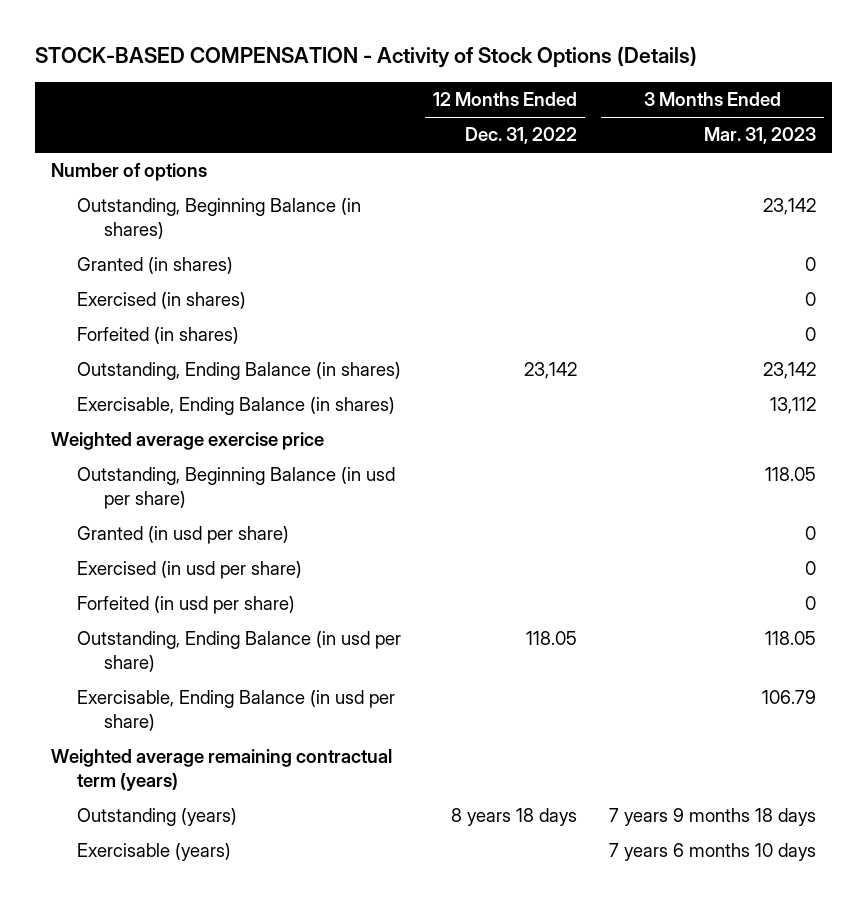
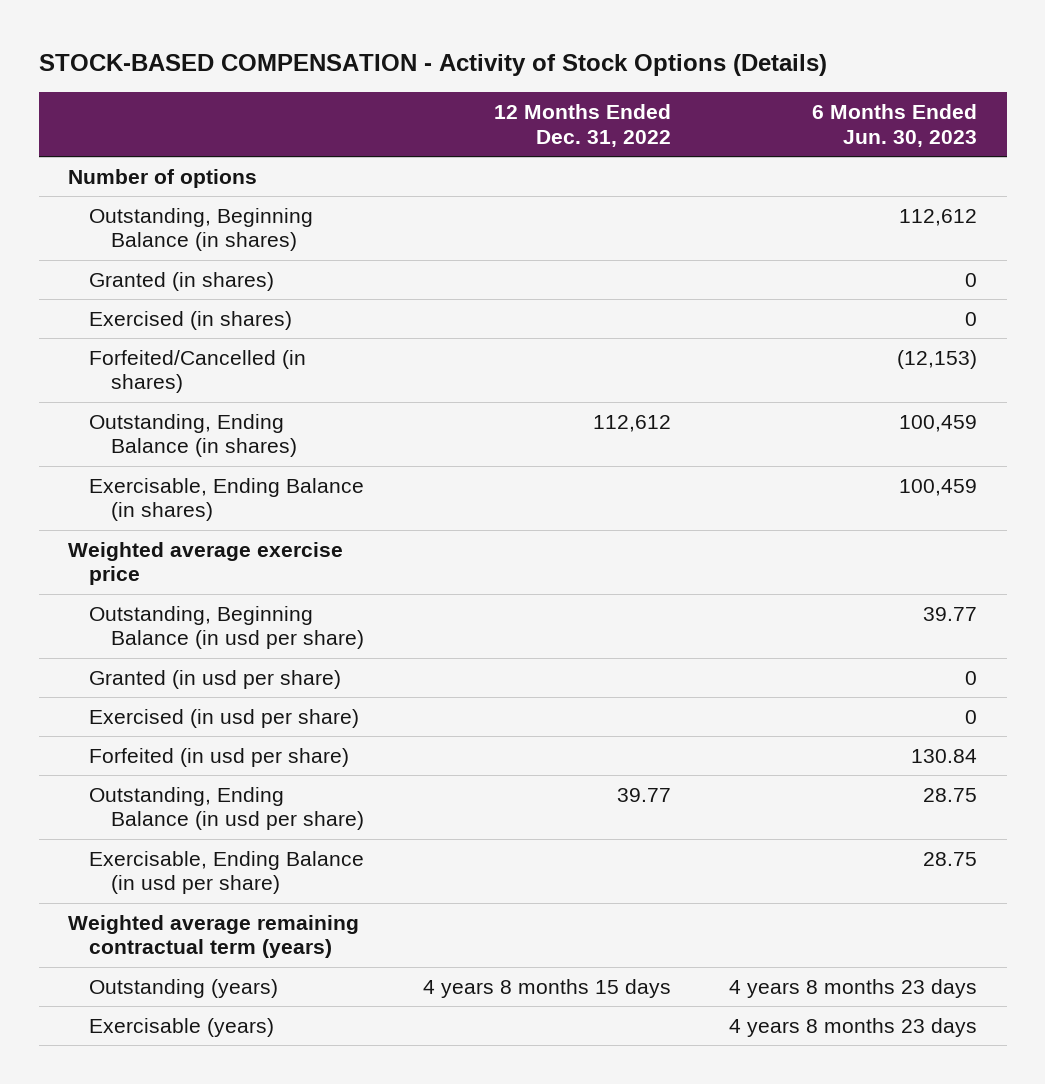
- | 12 Months Ended Dec. 31, 2022 | 3 Months Ended Mar. 31, 2023
+ | 12 Months Ended Dec. 31, 2022 | 6 Months Ended Jun. 30, 2023
- Forfeited (in shares) | | 0
- Outstanding, Ending Balance (in shares) | 23,142 | 23,142
+ Forfeited/Cancelled (in shares) | | (12,153)
+ Outstanding, Ending Balance (in shares) | 112,612 | 100,459
- Outstanding, Ending Balance (in usd per share) | 118.05 | 118.05
+ Outstanding, Ending Balance (in usd per share) | 39.77 | 28.75
- Outstanding (years) | 8 years 18 days | 7 years 9 months 18 days
+ Outstanding (years) | 4 years 8 months 15 days | 4 years 8 months 23 days

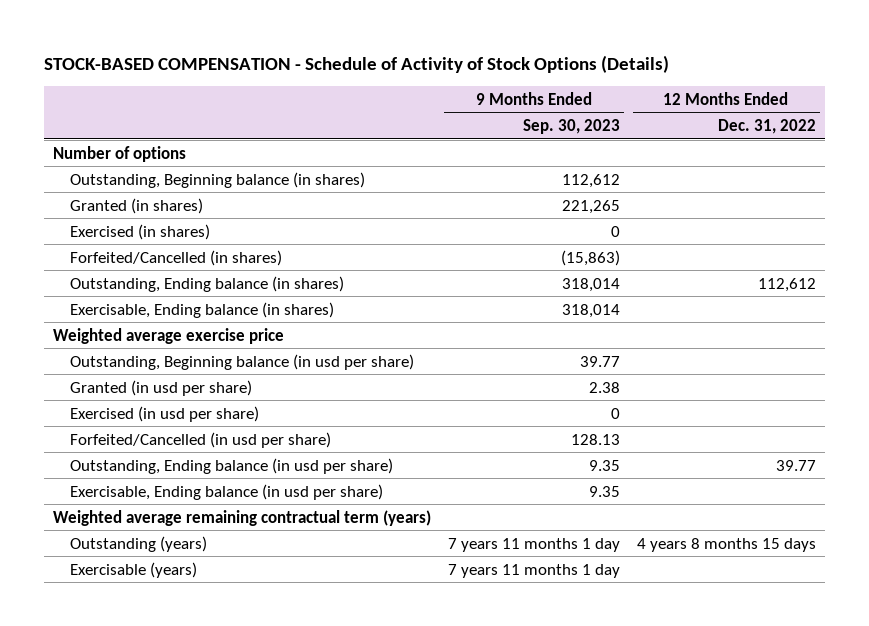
- STOCK-BASED COMPENSATION - Activity of Stock Options (Details)
+ STOCK-BASED COMPENSATION - Schedule of Activity of Stock Options (Details)
- | 12 Months Ended Dec. 31, 2022 | 6 Months Ended Jun. 30, 2023
+ | 9 Months Ended Sep. 30, 2023 | 12 Months Ended Dec. 31, 2022
- Outstanding, Beginning Balance (in shares) | | 112,612
+ Outstanding, Beginning balance (in shares) | 112,612 |
- Outstanding, Ending Balance (in shares) | 112,612 | 100,459
- Exercisable, Ending Balance (in shares) | | 100,459
+ Outstanding, Ending balance (in shares) | 318,014 | 112,612
+ Exercisable, Ending balance (in shares) | 318,014 |
- Outstanding, Beginning Balance (in usd per share) | | 39.77
+ Outstanding, Beginning balance (in usd per share) | 39.77 |
- Forfeited (in usd per share) | | 130.84
- Outstanding, Ending Balance (in usd per share) | 39.77 | 28.75
- Exercisable, Ending Balance (in usd per share) | | 28.75
+ Forfeited/Cancelled (in usd per share) | 128.13 |
+ Outstanding, Ending balance (in usd per share) | 9.35 | 39.77
+ Exercisable, Ending balance (in usd per share) | 9.35 |

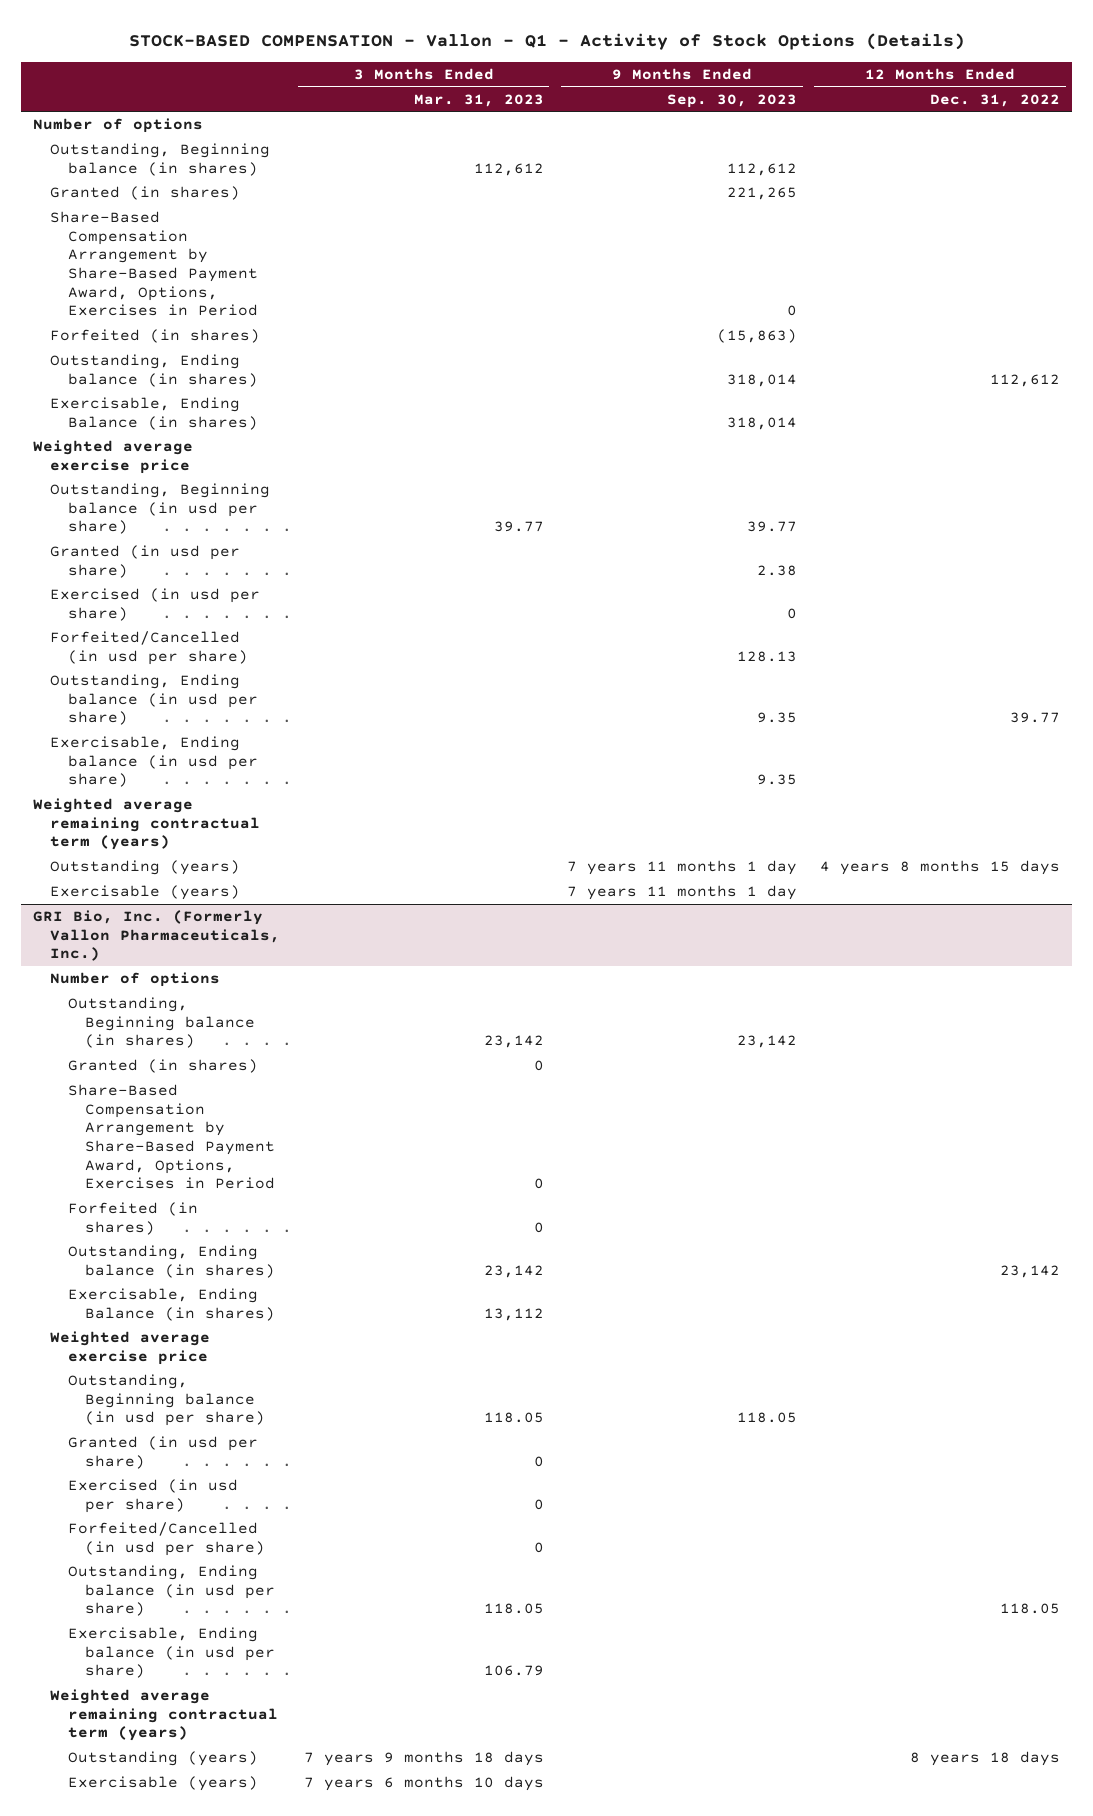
- STOCK-BASED COMPENSATION - Schedule of Activity of Stock Options (Details)
+ STOCK-BASED COMPENSATION - Vallon - Q1 - Activity of Stock Options (Details)
- | 9 Months Ended Sep. 30, 2023 | 12 Months Ended Dec. 31, 2022
+ | 3 Months Ended Mar. 31, 2023 | 9 Months Ended Sep. 30, 2023 | 12 Months Ended Dec. 31, 2022
- Exercised (in shares) | 0 |
- Forfeited/Cancelled (in shares) | (15,863) |
+ Share-Based Compensation Arrangement by Share-Based Payment Award, Options, Exercises in Period | | 0 |
+ Forfeited (in shares) | | (15,863) |
- Exercisable, Ending balance (in shares) | 318,014 |
+ Exercisable, Ending Balance (in shares) | | 318,014 |
+ GRI Bio, Inc. (Formerly Vallon Pharmaceuticals, Inc.)
+ Number of options
+ Outstanding, Beginning balance (in shares) | 23,142 | 23,142 |
+ Granted (in shares) | 0 | |
+ Share-Based Compensation Arrangement by Share-Based Payment Award, Options, Exercises in Period | 0 | |
+ Forfeited (in shares) | 0 | |
+ Outstanding, Ending balance (in shares) | 23,142 | | 23,142
+ Exercisable, Ending Balance (in shares) | 13,112 | |
+ Weighted average exercise price
+ Outstanding, Beginning balance (in usd per share) | 118.05 | 118.05 |
+ Granted (in usd per share) | 0 | |
+ Exercised (in usd per share) | 0 | |
+ Forfeited/Cancelled (in usd per share) | 0 | |
+ Outstanding, Ending balance (in usd per share) | 118.05 | | 118.05
+ Exercisable, Ending balance (in usd per share) | 106.79 | |
+ Weighted average remaining contractual term (years)
+ Outstanding (years) | 7 years 9 months 18 days | | 8 years 18 days
+ Exercisable (years) | 7 years 6 months 10 days | |

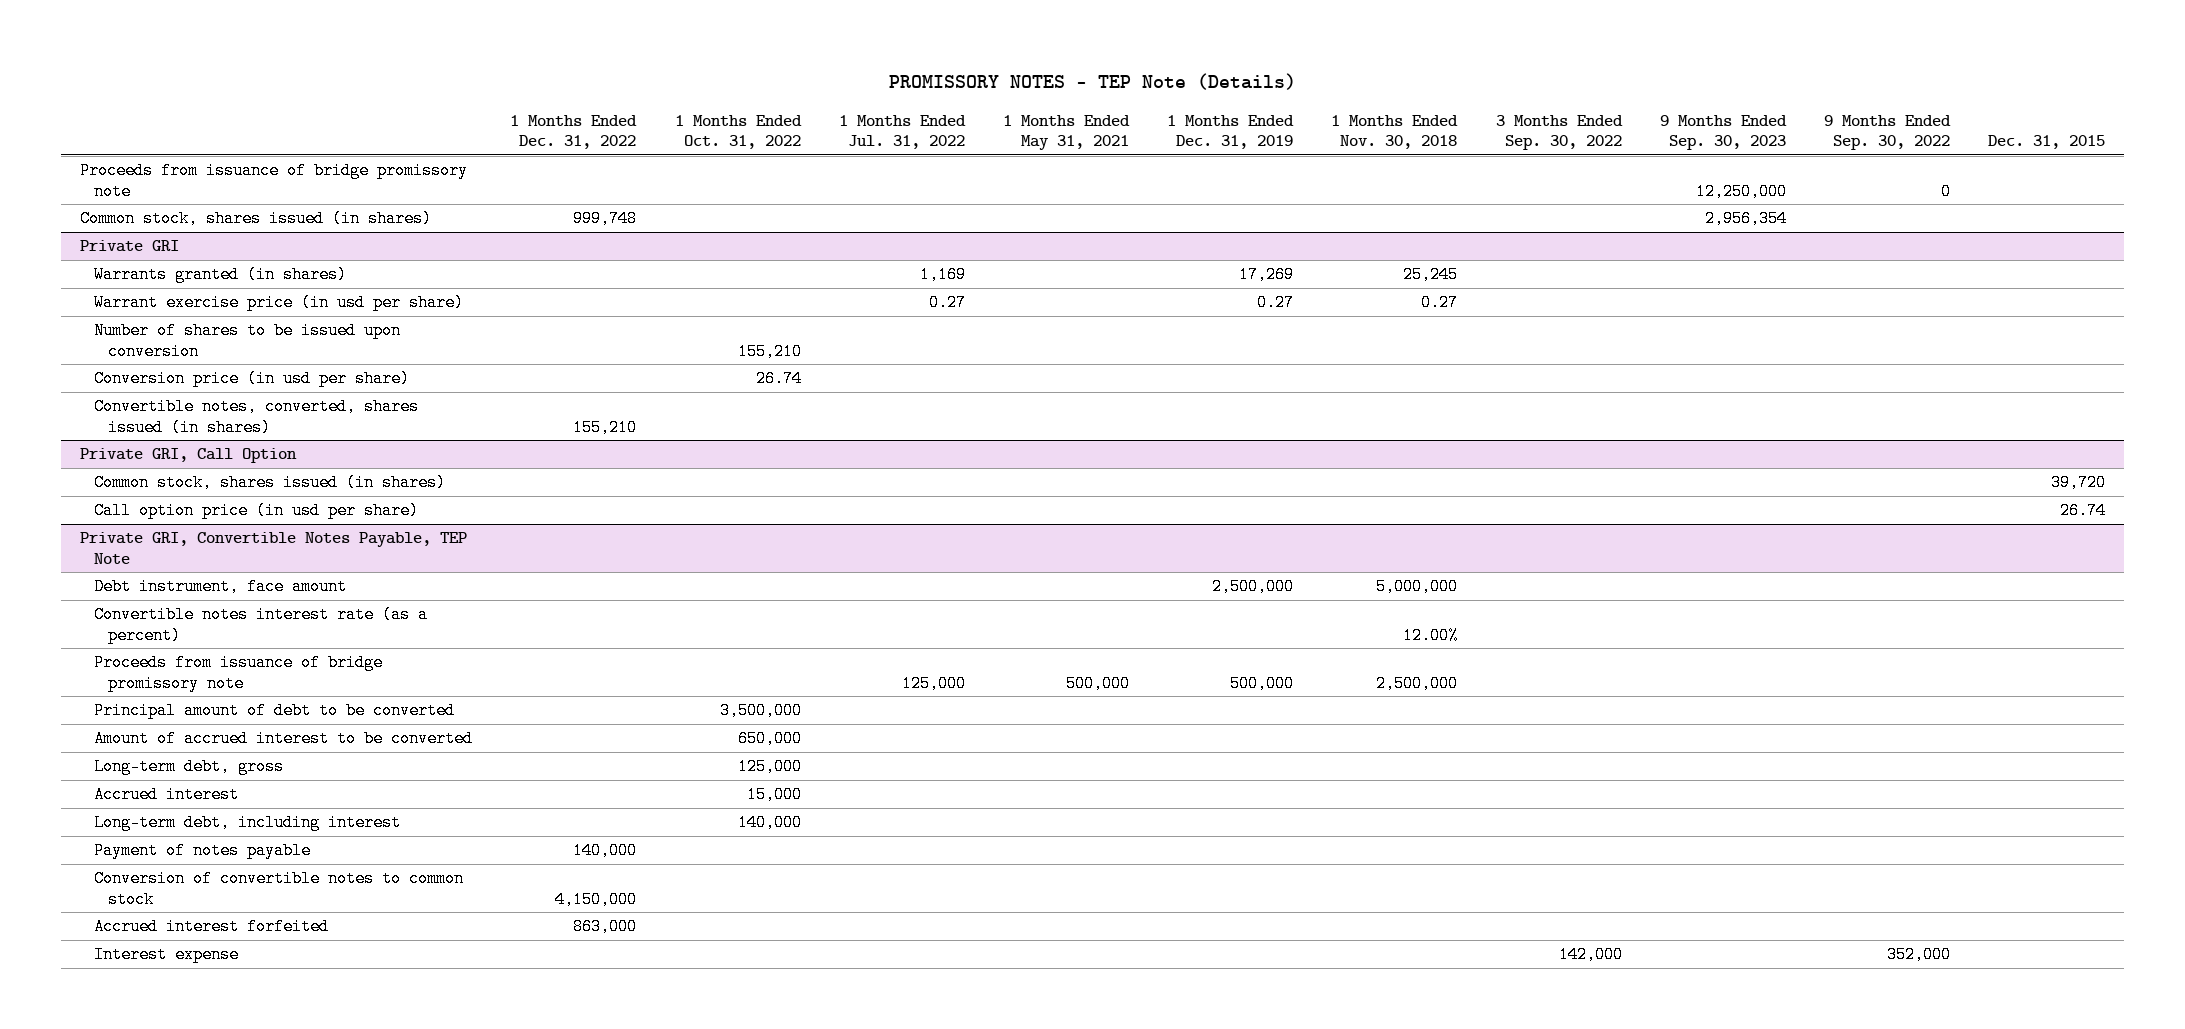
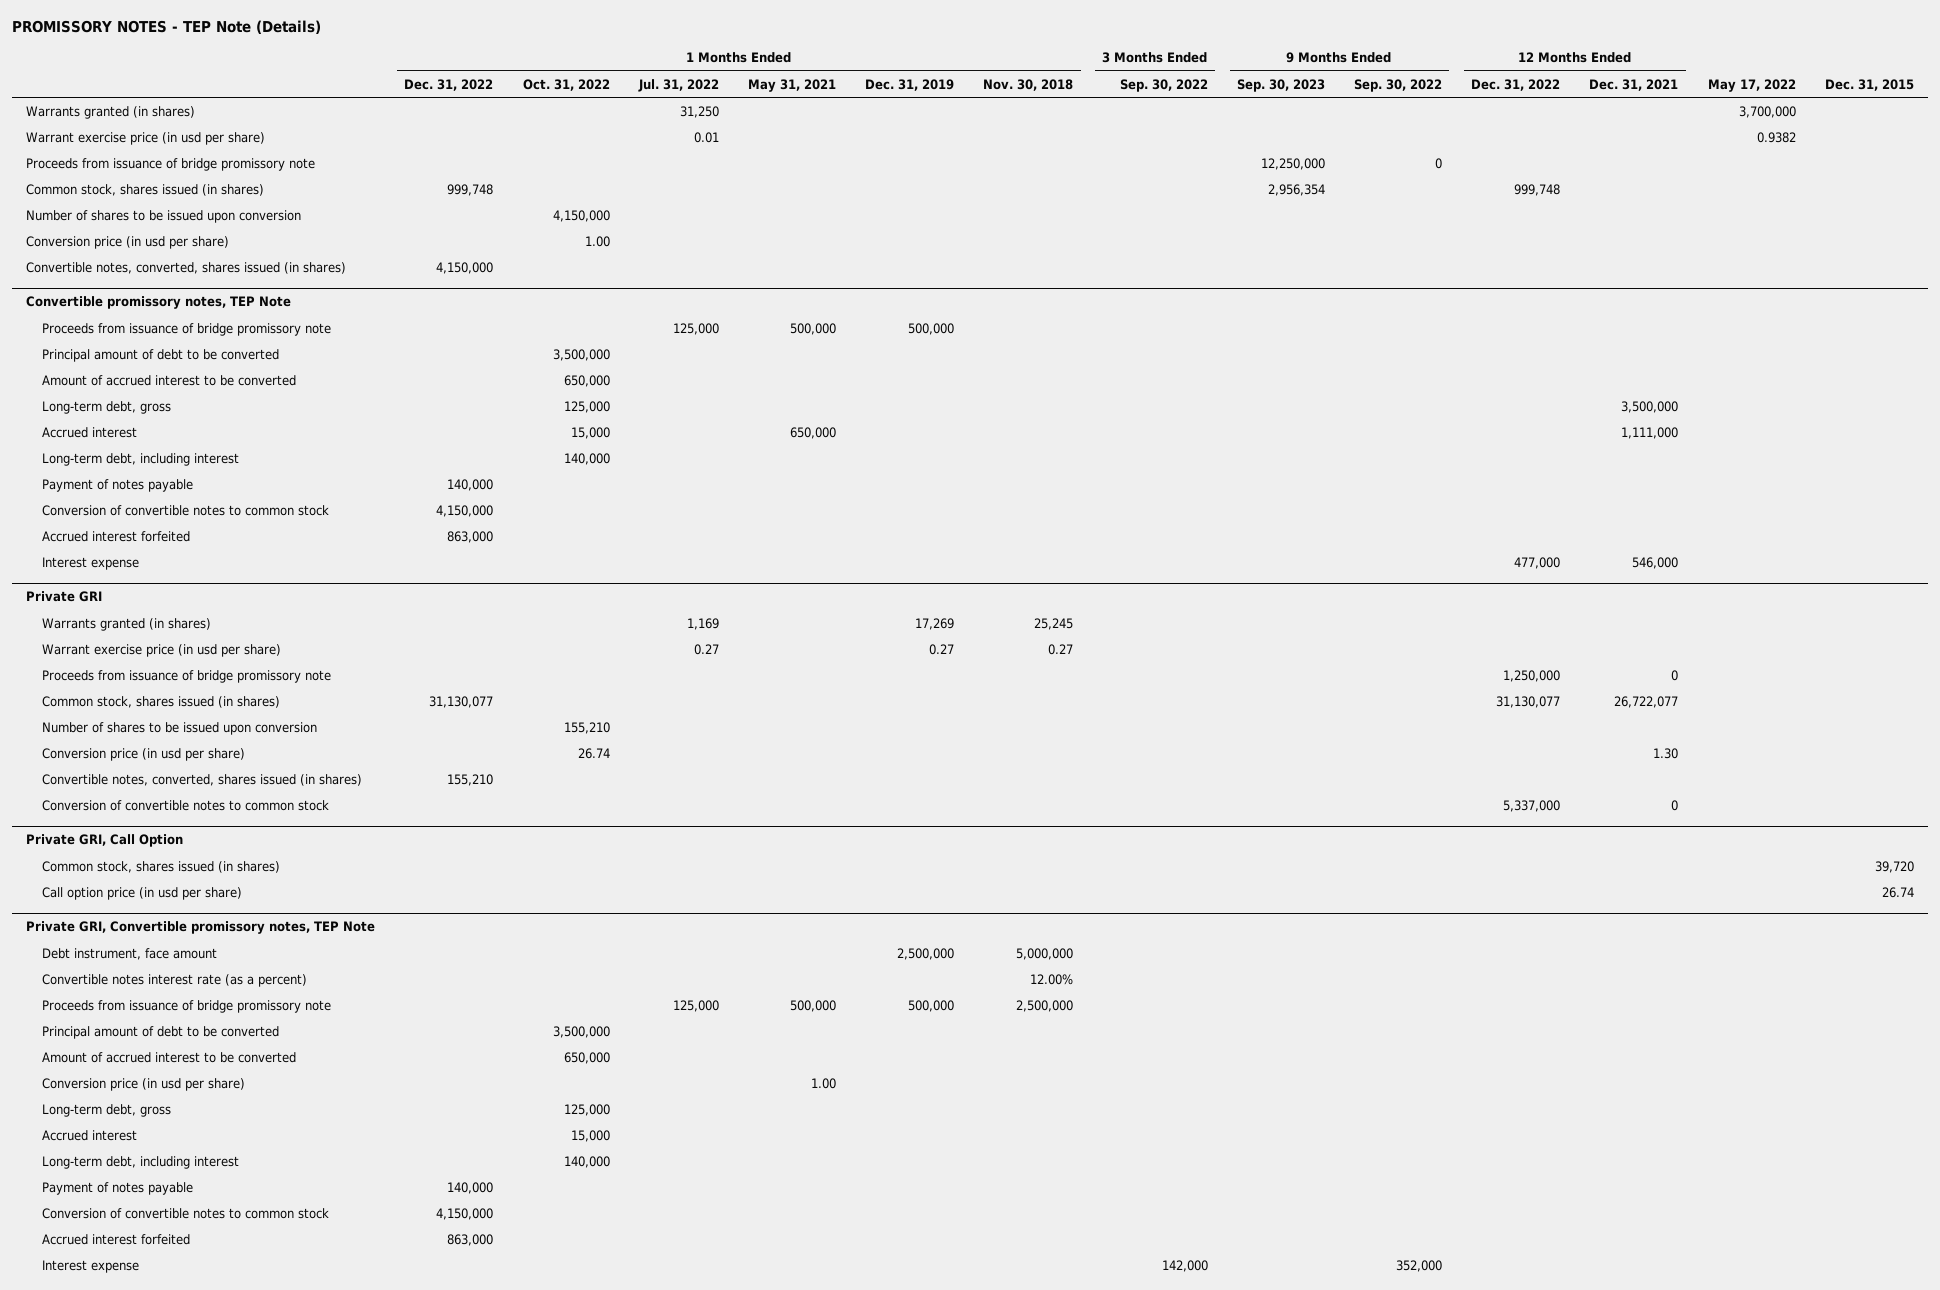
- | 1 Months Ended Dec. 31, 2022 | 1 Months Ended Oct. 31, 2022 | 1 Months Ended Jul. 31, 2022 | 1 Months Ended May 31, 2021 | 1 Months Ended Dec. 31, 2019 | 1 Months Ended Nov. 30, 2018 | 3 Months Ended Sep. 30, 2022 | 9 Months Ended Sep. 30, 2023 | 9 Months Ended Sep. 30, 2022 | Dec. 31, 2015
+ | 1 Months Ended Dec. 31, 2022 | 1 Months Ended Oct. 31, 2022 | 1 Months Ended Jul. 31, 2022 | 1 Months Ended May 31, 2021 | 1 Months Ended Dec. 31, 2019 | 1 Months Ended Nov. 30, 2018 | 3 Months Ended Sep. 30, 2022 | 9 Months Ended Sep. 30, 2023 | 9 Months Ended Sep. 30, 2022 | 12 Months Ended Dec. 31, 2022 | 12 Months Ended Dec. 31, 2021 | May 17, 2022 | Dec. 31, 2015
+ Warrants granted (in shares) | | | 31,250 | | | | | | | | | 3,700,000 |
+ Warrant exercise price (in usd per share) | | | 0.01 | | | | | | | | | 0.9382 |
+ Number of shares to be issued upon conversion | | 4,150,000 | | | | | | | | | | |
+ Conversion price (in usd per share) | | 1.00 | | | | | | | | | | |
+ Convertible notes, converted, shares issued (in shares) | 4,150,000 | | | | | | | | | | | |
+ Convertible promissory notes, TEP Note
+ Proceeds from issuance of bridge promissory note | | | 125,000 | 500,000 | 500,000 | | | | | | | |
+ Principal amount of debt to be converted | | 3,500,000 | | | | | | | | | | |
+ Amount of accrued interest to be converted | | 650,000 | | | | | | | | | | |
+ Long-term debt, gross | | 125,000 | | | | | | | | | 3,500,000 | |
+ Accrued interest | | 15,000 | | 650,000 | | | | | | | 1,111,000 | |
+ Long-term debt, including interest | | 140,000 | | | | | | | | | | |
+ Payment of notes payable | 140,000 | | | | | | | | | | | |
+ Conversion of convertible notes to common stock | 4,150,000 | | | | | | | | | | | |
+ Accrued interest forfeited | 863,000 | | | | | | | | | | | |
+ Interest expense | | | | | | | | | | 477,000 | 546,000 | |
@ Private GRI
+ Proceeds from issuance of bridge promissory note | | | | | | | | | | 1,250,000 | 0 | |
+ Common stock, shares issued (in shares) | 31,130,077 | | | | | | | | | 31,130,077 | 26,722,077 | |
+ Conversion of convertible notes to common stock | | | | | | | | | | 5,337,000 | 0 | |
- Private GRI, Convertible Notes Payable, TEP Note
+ Private GRI, Convertible promissory notes, TEP Note
+ Conversion price (in usd per share) | | | | 1.00 | | | | | | | | |

